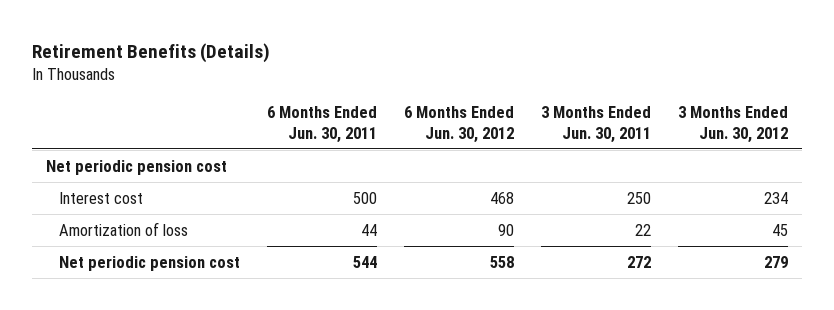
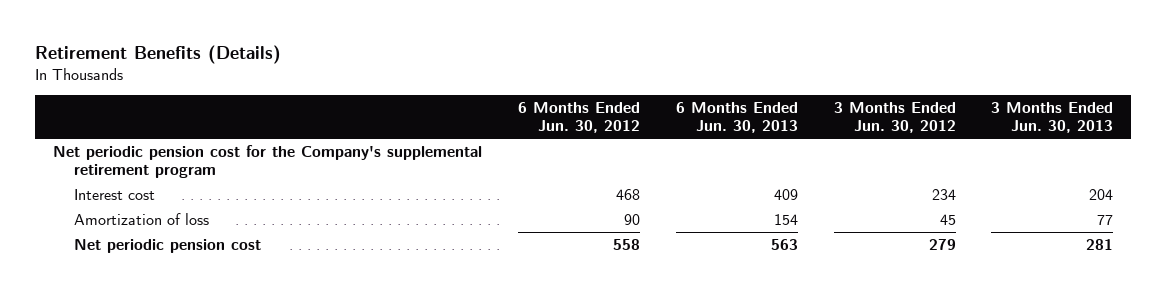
- | 6 Months Ended Jun. 30, 2011 | 6 Months Ended Jun. 30, 2012 | 3 Months Ended Jun. 30, 2011 | 3 Months Ended Jun. 30, 2012
+ | 6 Months Ended Jun. 30, 2012 | 6 Months Ended Jun. 30, 2013 | 3 Months Ended Jun. 30, 2012 | 3 Months Ended Jun. 30, 2013
- Net periodic pension cost
+ Net periodic pension cost for the Company's supplemental retirement program

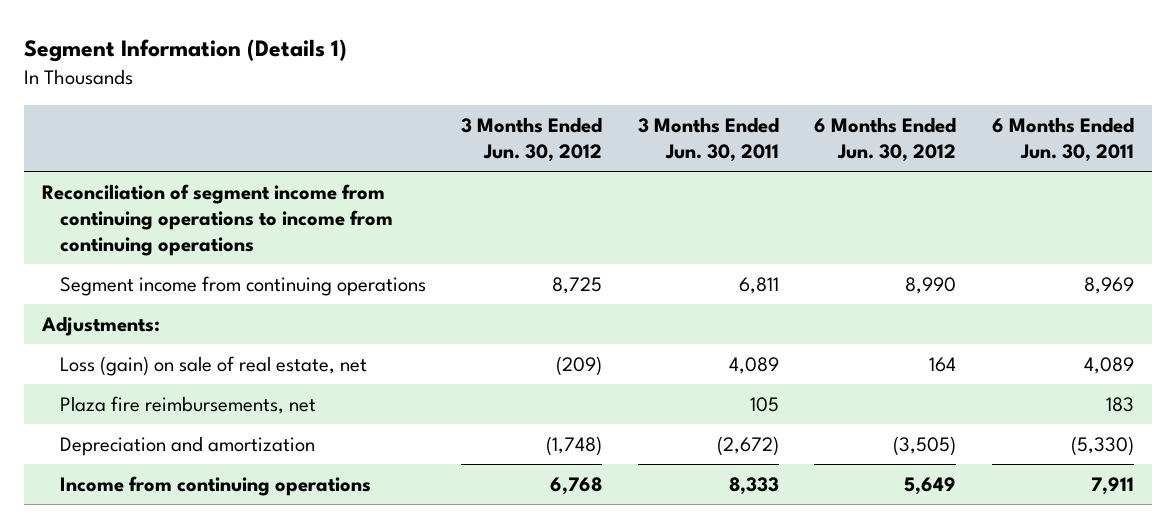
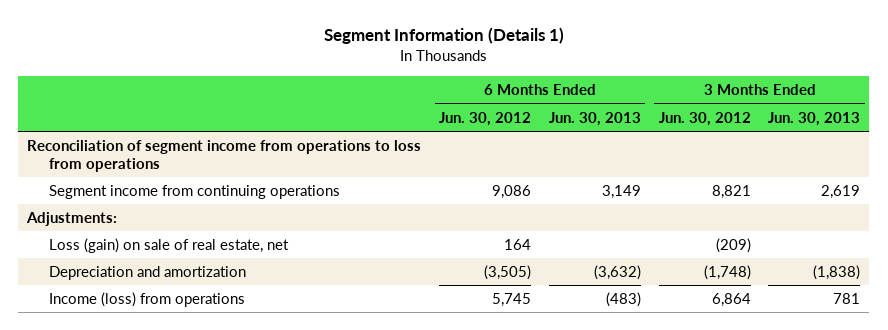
- | 3 Months Ended Jun. 30, 2012 | 3 Months Ended Jun. 30, 2011 | 6 Months Ended Jun. 30, 2012 | 6 Months Ended Jun. 30, 2011
+ | 6 Months Ended Jun. 30, 2012 | 6 Months Ended Jun. 30, 2013 | 3 Months Ended Jun. 30, 2012 | 3 Months Ended Jun. 30, 2013
- Reconciliation of segment income from continuing operations to income from continuing operations
- Segment income from continuing operations | 8,725 | 6,811 | 8,990 | 8,969
+ Reconciliation of segment income from operations to loss from operations
+ Segment income from continuing operations | 9,086 | 3,149 | 8,821 | 2,619
- Plaza fire reimbursements, net | | 105 | | 183
- Income from continuing operations | 6,768 | 8,333 | 5,649 | 7,911
+ Income (loss) from operations | 5,745 | (483) | 6,864 | 781

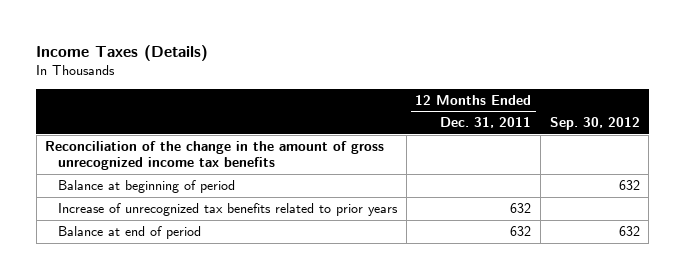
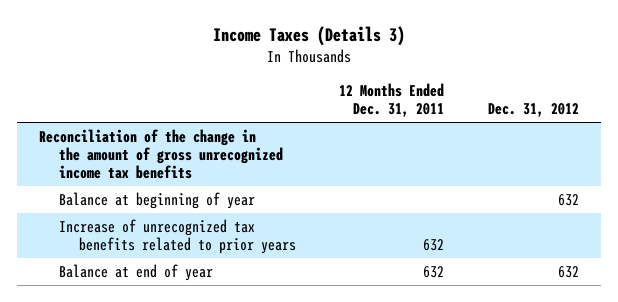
- Income Taxes (Details)
+ Income Taxes (Details 3)
- | 12 Months Ended Dec. 31, 2011 | Sep. 30, 2012
+ | 12 Months Ended Dec. 31, 2011 | Dec. 31, 2012
- Balance at beginning of period | | 632
+ Balance at beginning of year | | 632
- Balance at end of period | 632 | 632
+ Balance at end of year | 632 | 632

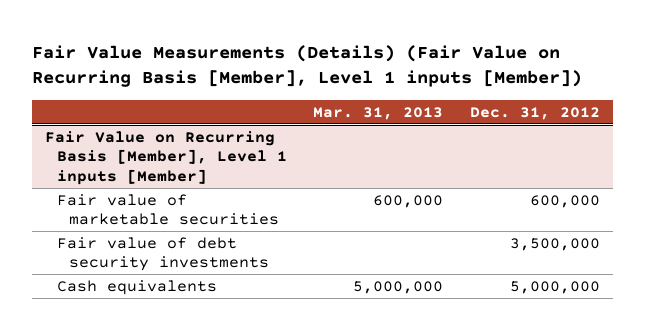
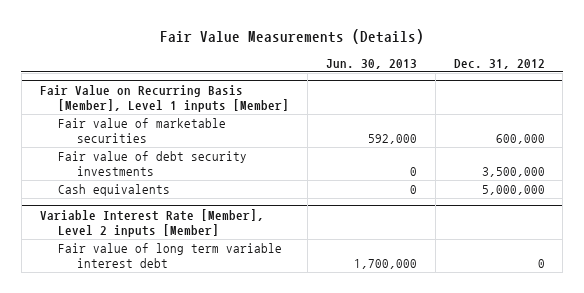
- Fair Value Measurements (Details) (Fair Value on Recurring Basis [Member], Level 1 inputs [Member])
+ Fair Value Measurements (Details)
- | Mar. 31, 2013 | Dec. 31, 2012
+ | Jun. 30, 2013 | Dec. 31, 2012
+ Variable Interest Rate [Member], Level 2 inputs [Member]
+ Fair value of long term variable interest debt | 1,700,000 | 0

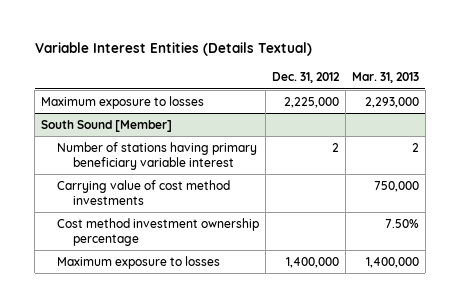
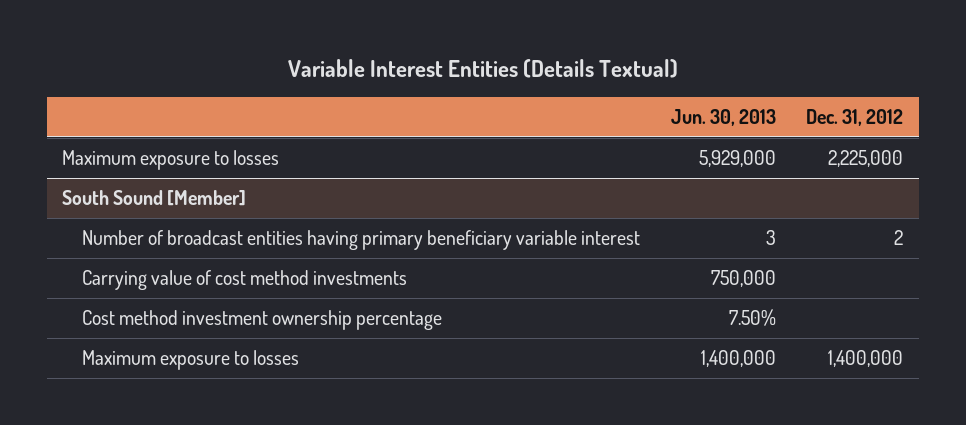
- | Dec. 31, 2012 | Mar. 31, 2013
+ | Jun. 30, 2013 | Dec. 31, 2012
@ South Sound [Member]
- Number of stations having primary beneficiary variable interest | 2 | 2
+ Number of broadcast entities having primary beneficiary variable interest | 3 | 2

